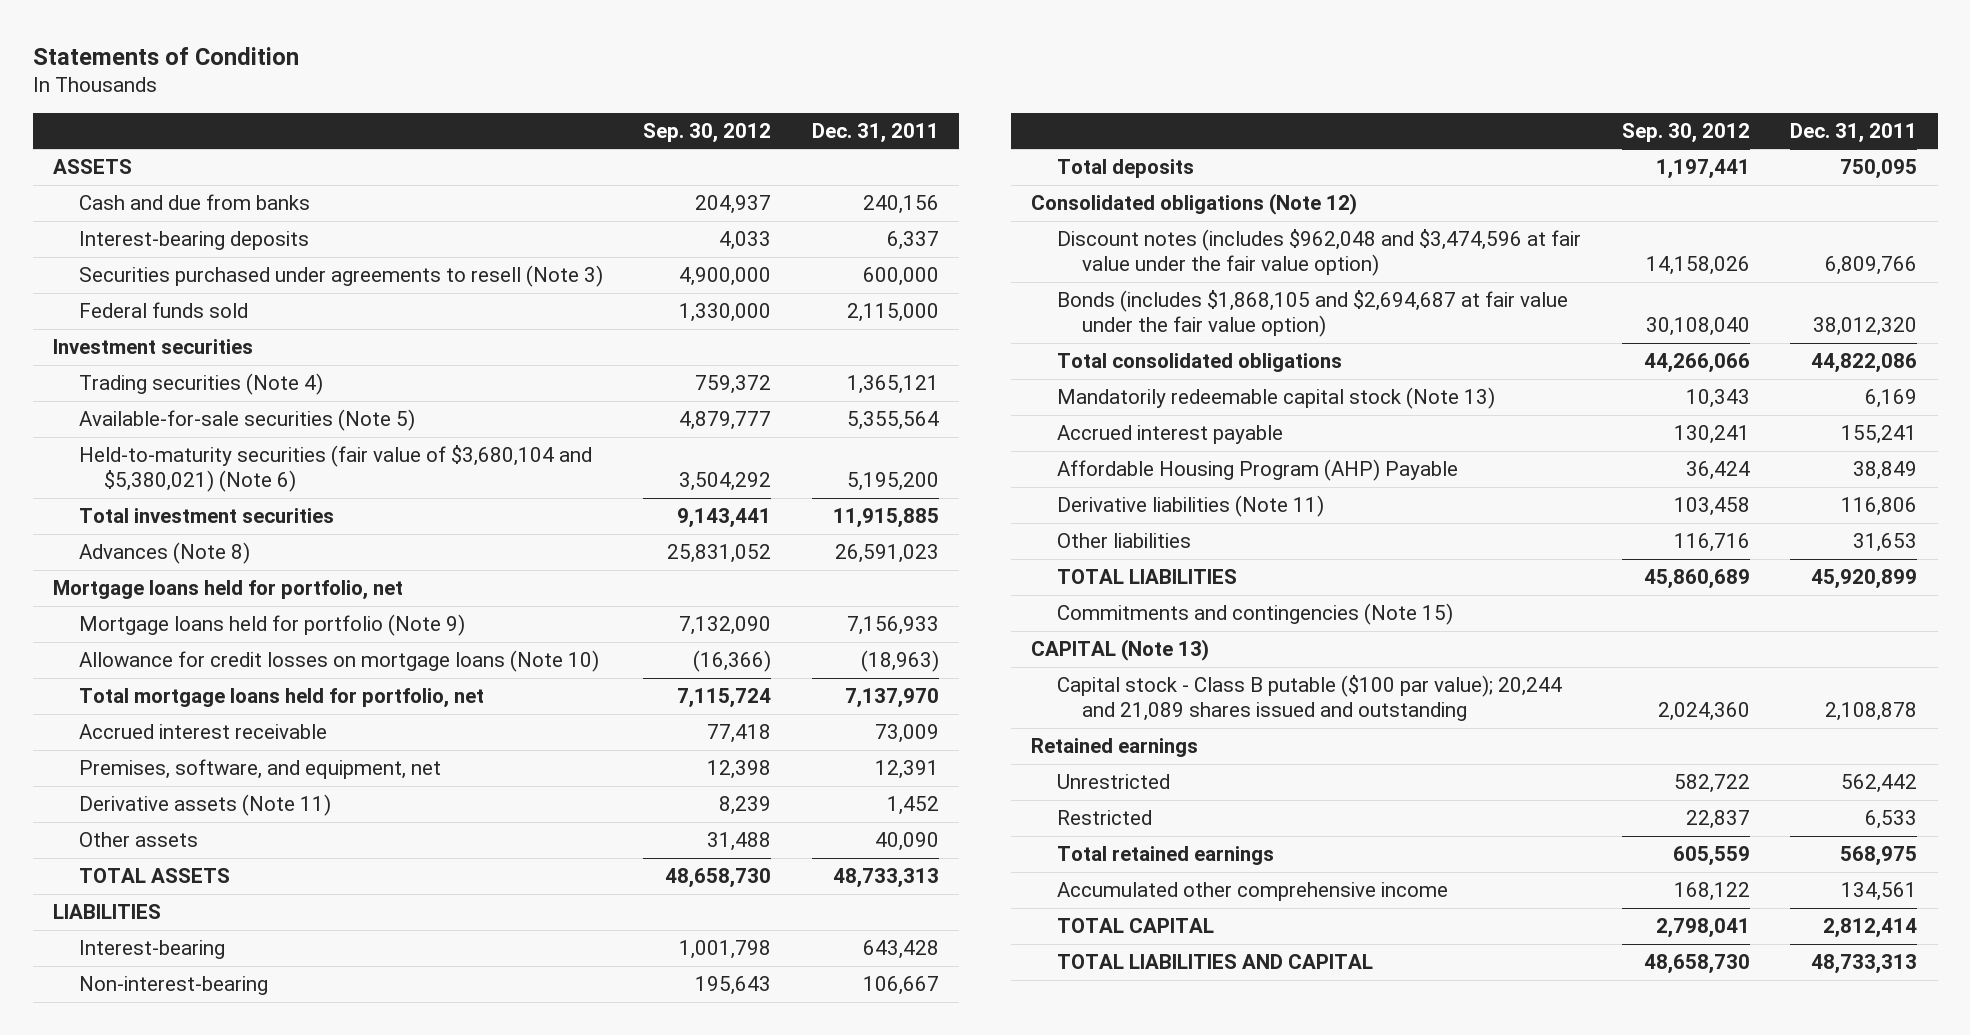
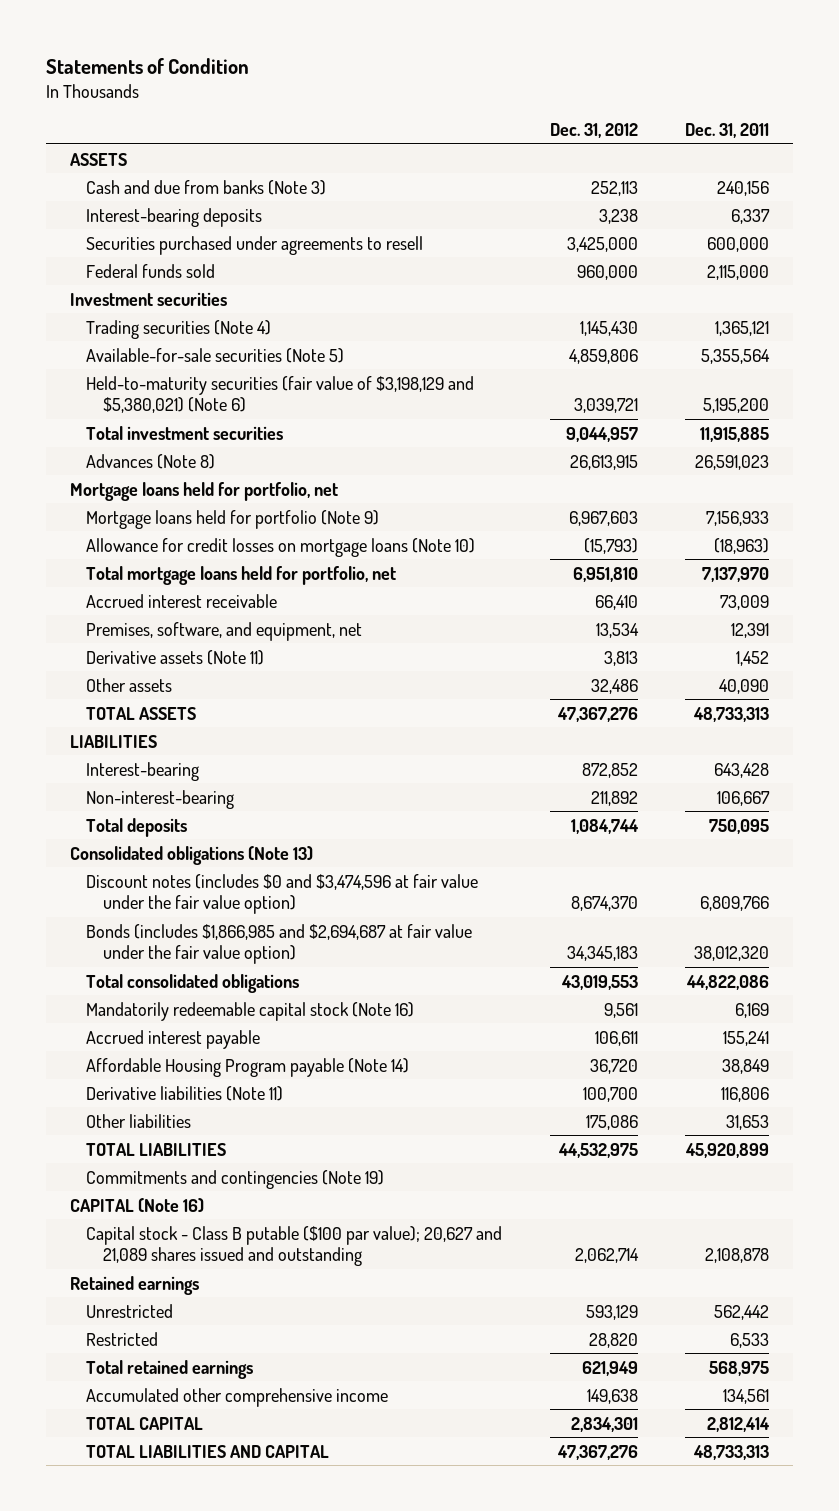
- | Sep. 30, 2012 | Dec. 31, 2011
+ | Dec. 31, 2012 | Dec. 31, 2011
- Cash and due from banks | 204,937 | 240,156
+ Cash and due from banks (Note 3) | 252,113 | 240,156
- Securities purchased under agreements to resell (Note 3) | 4,900,000 | 600,000
+ Securities purchased under agreements to resell | 3,425,000 | 600,000
- Held-to-maturity securities (fair value of $3,680,104 and $5,380,021) (Note 6) | 3,504,292 | 5,195,200
+ Held-to-maturity securities (fair value of $3,198,129 and $5,380,021) (Note 6) | 3,039,721 | 5,195,200
- Consolidated obligations (Note 12)
- Discount notes (includes $962,048 and $3,474,596 at fair value under the fair value option) | 14,158,026 | 6,809,766
- Bonds (includes $1,868,105 and $2,694,687 at fair value under the fair value option) | 30,108,040 | 38,012,320
+ Consolidated obligations (Note 13)
+ Discount notes (includes $0 and $3,474,596 at fair value under the fair value option) | 8,674,370 | 6,809,766
+ Bonds (includes $1,866,985 and $2,694,687 at fair value under the fair value option) | 34,345,183 | 38,012,320
- Mandatorily redeemable capital stock (Note 13) | 10,343 | 6,169
+ Mandatorily redeemable capital stock (Note 16) | 9,561 | 6,169
- Affordable Housing Program (AHP) Payable | 36,424 | 38,849
+ Affordable Housing Program payable (Note 14) | 36,720 | 38,849
- Commitments and contingencies (Note 15)
- CAPITAL (Note 13)
- Capital stock - Class B putable ($100 par value); 20,244 and 21,089 shares issued and outstanding | 2,024,360 | 2,108,878
+ Commitments and contingencies (Note 19)
+ CAPITAL (Note 16)
+ Capital stock - Class B putable ($100 par value); 20,627 and 21,089 shares issued and outstanding | 2,062,714 | 2,108,878

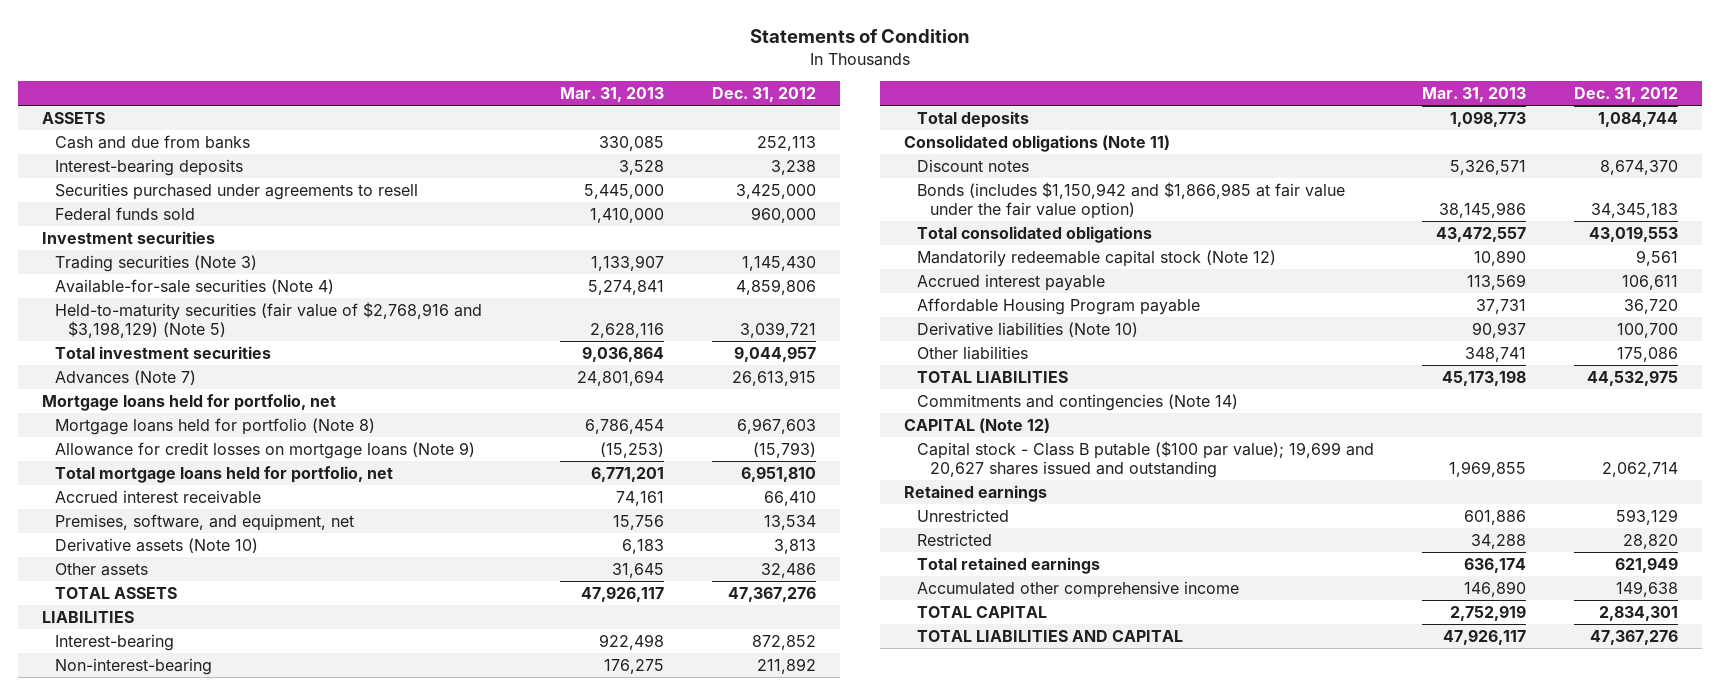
- | Dec. 31, 2012 | Dec. 31, 2011
+ | Mar. 31, 2013 | Dec. 31, 2012
- Cash and due from banks (Note 3) | 252,113 | 240,156
+ Cash and due from banks | 330,085 | 252,113
- Trading securities (Note 4) | 1,145,430 | 1,365,121
- Available-for-sale securities (Note 5) | 4,859,806 | 5,355,564
- Held-to-maturity securities (fair value of $3,198,129 and $5,380,021) (Note 6) | 3,039,721 | 5,195,200
+ Trading securities (Note 3) | 1,133,907 | 1,145,430
+ Available-for-sale securities (Note 4) | 5,274,841 | 4,859,806
+ Held-to-maturity securities (fair value of $2,768,916 and $3,198,129) (Note 5) | 2,628,116 | 3,039,721
- Advances (Note 8) | 26,613,915 | 26,591,023
+ Advances (Note 7) | 24,801,694 | 26,613,915
- Mortgage loans held for portfolio (Note 9) | 6,967,603 | 7,156,933
- Allowance for credit losses on mortgage loans (Note 10) | (15,793) | (18,963)
+ Mortgage loans held for portfolio (Note 8) | 6,786,454 | 6,967,603
+ Allowance for credit losses on mortgage loans (Note 9) | (15,253) | (15,793)
- Derivative assets (Note 11) | 3,813 | 1,452
+ Derivative assets (Note 10) | 6,183 | 3,813
- Consolidated obligations (Note 13)
- Discount notes (includes $0 and $3,474,596 at fair value under the fair value option) | 8,674,370 | 6,809,766
- Bonds (includes $1,866,985 and $2,694,687 at fair value under the fair value option) | 34,345,183 | 38,012,320
+ Consolidated obligations (Note 11)
+ Discount notes | 5,326,571 | 8,674,370
+ Bonds (includes $1,150,942 and $1,866,985 at fair value under the fair value option) | 38,145,986 | 34,345,183
- Mandatorily redeemable capital stock (Note 16) | 9,561 | 6,169
+ Mandatorily redeemable capital stock (Note 12) | 10,890 | 9,561
- Affordable Housing Program payable (Note 14) | 36,720 | 38,849
- Derivative liabilities (Note 11) | 100,700 | 116,806
+ Affordable Housing Program payable | 37,731 | 36,720
+ Derivative liabilities (Note 10) | 90,937 | 100,700
- Commitments and contingencies (Note 19)
- CAPITAL (Note 16)
- Capital stock - Class B putable ($100 par value); 20,627 and 21,089 shares issued and outstanding | 2,062,714 | 2,108,878
+ Commitments and contingencies (Note 14)
+ CAPITAL (Note 12)
+ Capital stock - Class B putable ($100 par value); 19,699 and 20,627 shares issued and outstanding | 1,969,855 | 2,062,714

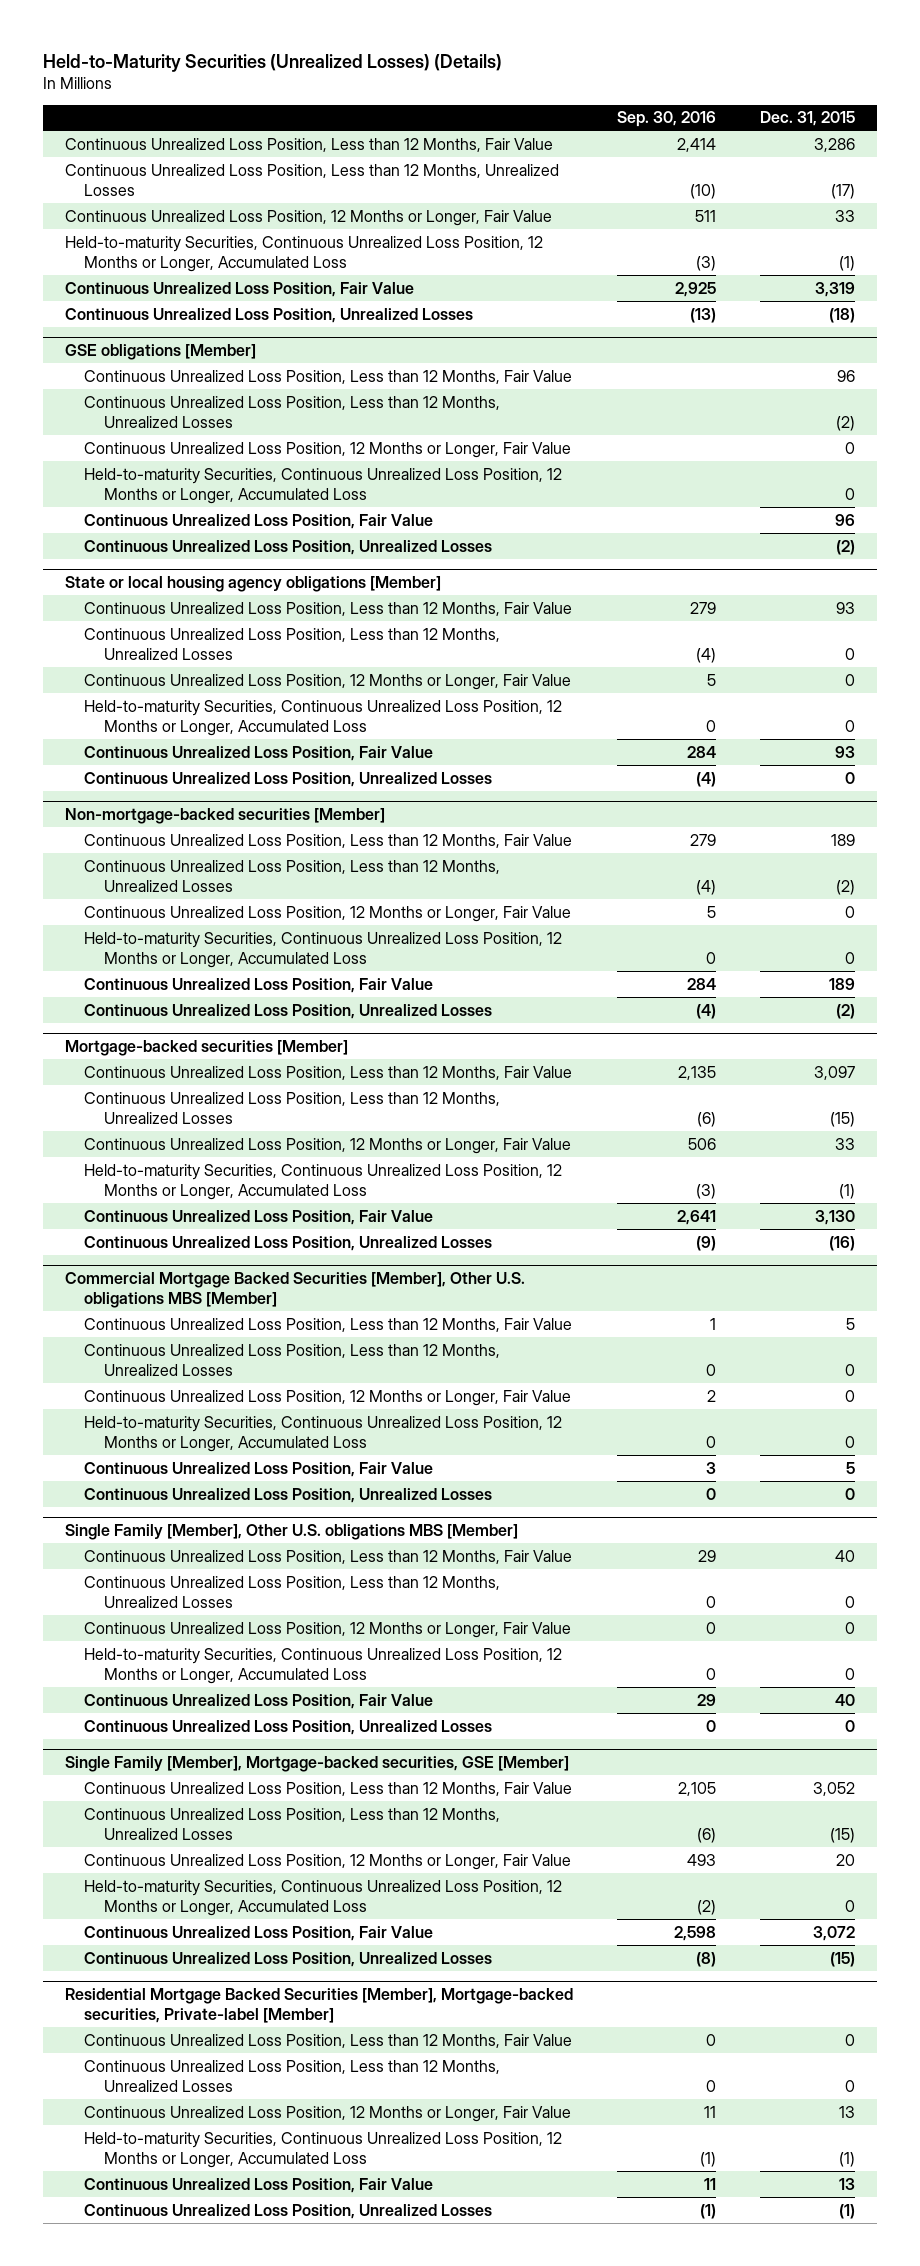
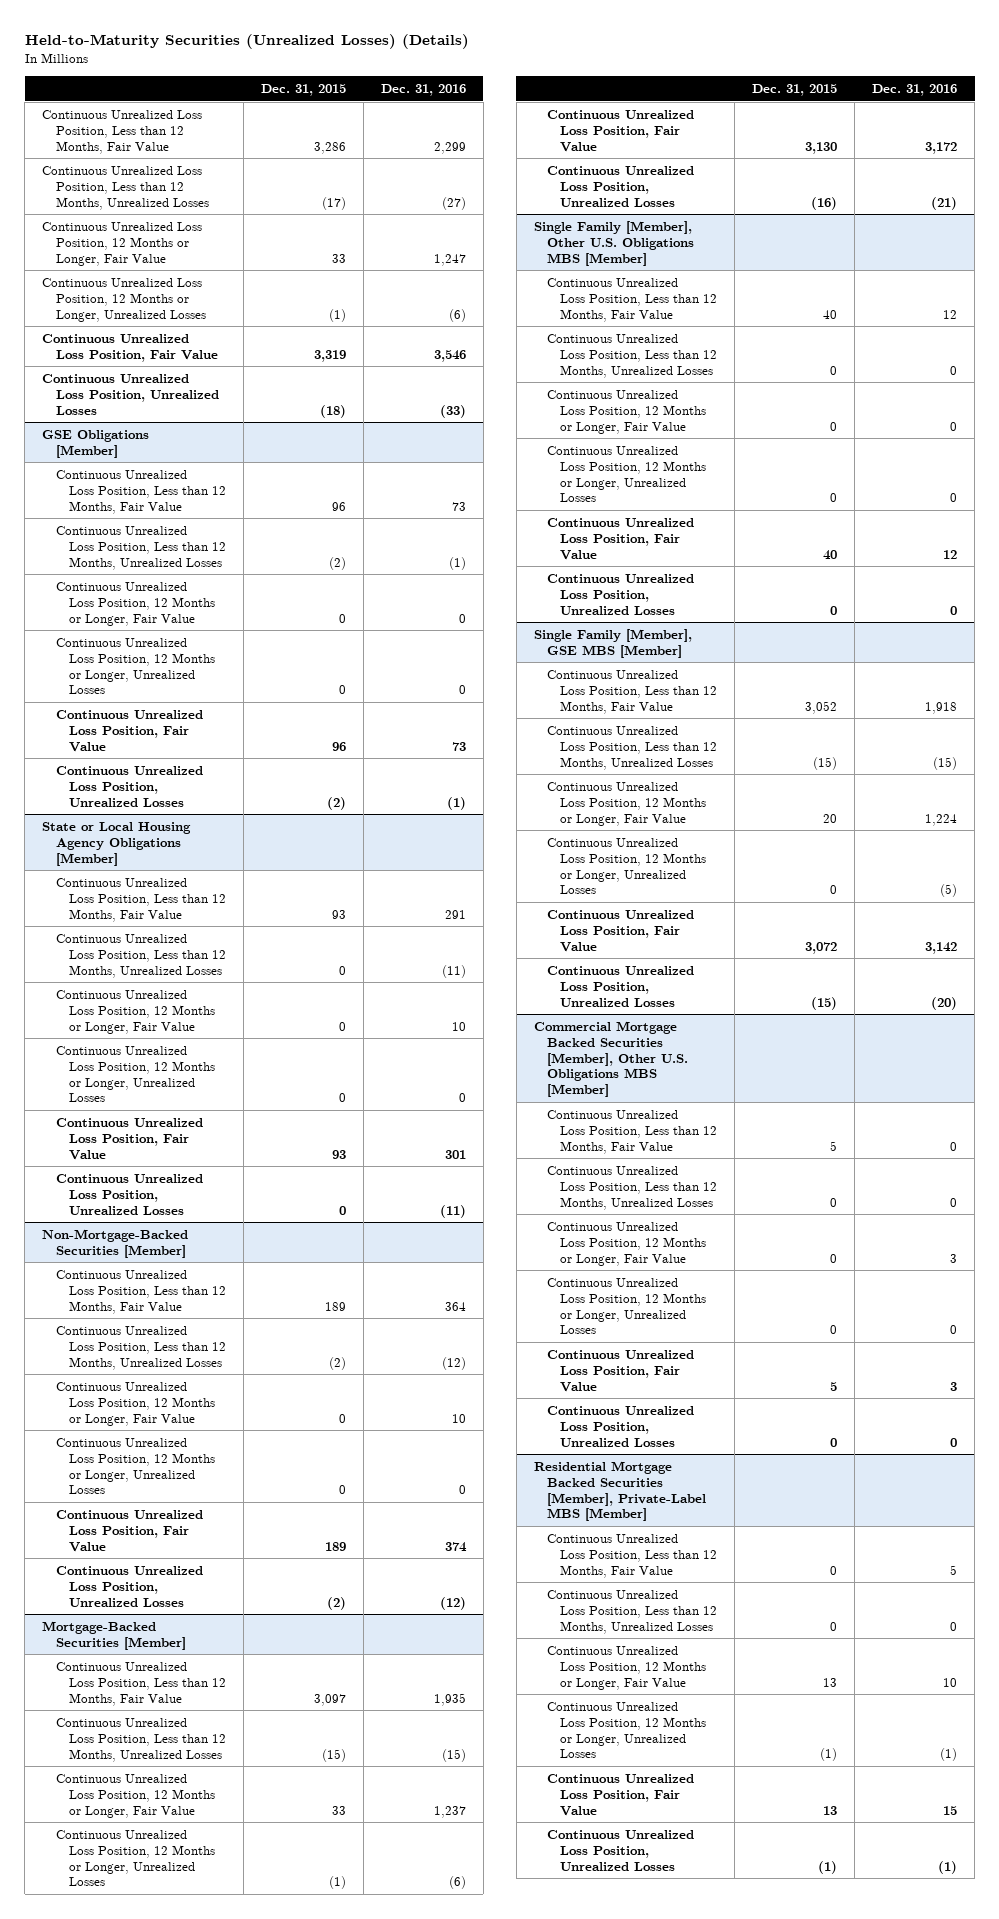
- | Sep. 30, 2016 | Dec. 31, 2015
+ | Dec. 31, 2015 | Dec. 31, 2016
- Held-to-maturity Securities, Continuous Unrealized Loss Position, 12 Months or Longer, Accumulated Loss | (3) | (1)
+ Continuous Unrealized Loss Position, 12 Months or Longer, Unrealized Losses | (1) | (6)
- GSE obligations [Member]
+ GSE Obligations [Member]
- Held-to-maturity Securities, Continuous Unrealized Loss Position, 12 Months or Longer, Accumulated Loss | | 0
+ Continuous Unrealized Loss Position, 12 Months or Longer, Unrealized Losses | 0 | 0
- State or local housing agency obligations [Member]
+ State or Local Housing Agency Obligations [Member]
- Held-to-maturity Securities, Continuous Unrealized Loss Position, 12 Months or Longer, Accumulated Loss | 0 | 0
+ Continuous Unrealized Loss Position, 12 Months or Longer, Unrealized Losses | 0 | 0
- Non-mortgage-backed securities [Member]
+ Non-Mortgage-Backed Securities [Member]
- Held-to-maturity Securities, Continuous Unrealized Loss Position, 12 Months or Longer, Accumulated Loss | 0 | 0
+ Continuous Unrealized Loss Position, 12 Months or Longer, Unrealized Losses | 0 | 0
- Mortgage-backed securities [Member]
+ Mortgage-Backed Securities [Member]
- Held-to-maturity Securities, Continuous Unrealized Loss Position, 12 Months or Longer, Accumulated Loss | (3) | (1)
+ Continuous Unrealized Loss Position, 12 Months or Longer, Unrealized Losses | (1) | (6)
- Commercial Mortgage Backed Securities [Member], Other U.S. obligations MBS [Member]
- Continuous Unrealized Loss Position, Less than 12 Months, Fair Value | 1 | 5
- Continuous Unrealized Loss Position, Less than 12 Months, Unrealized Losses | 0 | 0
- Continuous Unrealized Loss Position, 12 Months or Longer, Fair Value | 2 | 0
- Held-to-maturity Securities, Continuous Unrealized Loss Position, 12 Months or Longer, Accumulated Loss | 0 | 0
- Continuous Unrealized Loss Position, Fair Value | 3 | 5
- Continuous Unrealized Loss Position, Unrealized Losses | 0 | 0
- Single Family [Member], Other U.S. obligations MBS [Member]
+ Single Family [Member], Other U.S. Obligations MBS [Member]
- Held-to-maturity Securities, Continuous Unrealized Loss Position, 12 Months or Longer, Accumulated Loss | 0 | 0
+ Continuous Unrealized Loss Position, 12 Months or Longer, Unrealized Losses | 0 | 0
- Single Family [Member], Mortgage-backed securities, GSE [Member]
+ Single Family [Member], GSE MBS [Member]
- Held-to-maturity Securities, Continuous Unrealized Loss Position, 12 Months or Longer, Accumulated Loss | (2) | 0
+ Continuous Unrealized Loss Position, 12 Months or Longer, Unrealized Losses | 0 | (5)
- Residential Mortgage Backed Securities [Member], Mortgage-backed securities, Private-label [Member]
+ Commercial Mortgage Backed Securities [Member], Other U.S. Obligations MBS [Member]
+ Continuous Unrealized Loss Position, Less than 12 Months, Fair Value | 5 | 0
+ Continuous Unrealized Loss Position, Less than 12 Months, Unrealized Losses | 0 | 0
+ Continuous Unrealized Loss Position, 12 Months or Longer, Fair Value | 0 | 3
+ Continuous Unrealized Loss Position, 12 Months or Longer, Unrealized Losses | 0 | 0
+ Continuous Unrealized Loss Position, Fair Value | 5 | 3
+ Continuous Unrealized Loss Position, Unrealized Losses | 0 | 0
+ Residential Mortgage Backed Securities [Member], Private-Label MBS [Member]
- Held-to-maturity Securities, Continuous Unrealized Loss Position, 12 Months or Longer, Accumulated Loss | (1) | (1)
+ Continuous Unrealized Loss Position, 12 Months or Longer, Unrealized Losses | (1) | (1)

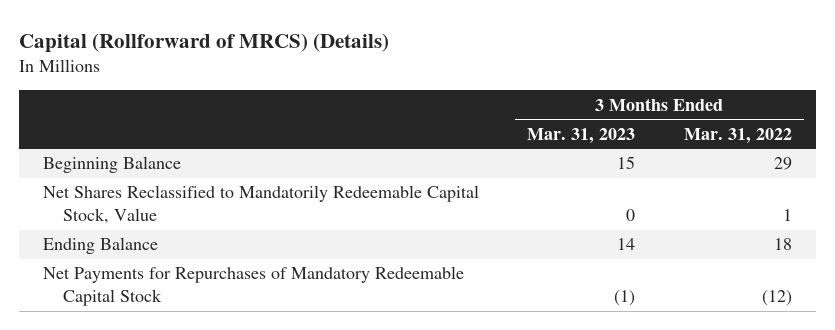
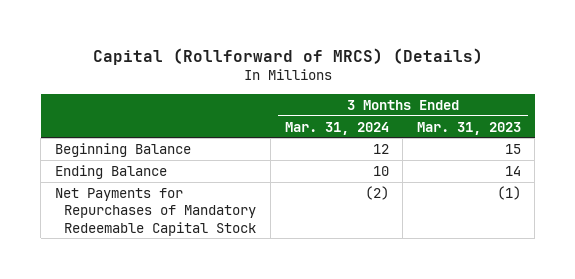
- | 3 Months Ended Mar. 31, 2023 | 3 Months Ended Mar. 31, 2022
+ | 3 Months Ended Mar. 31, 2024 | 3 Months Ended Mar. 31, 2023
- Net Shares Reclassified to Mandatorily Redeemable Capital Stock, Value | 0 | 1

